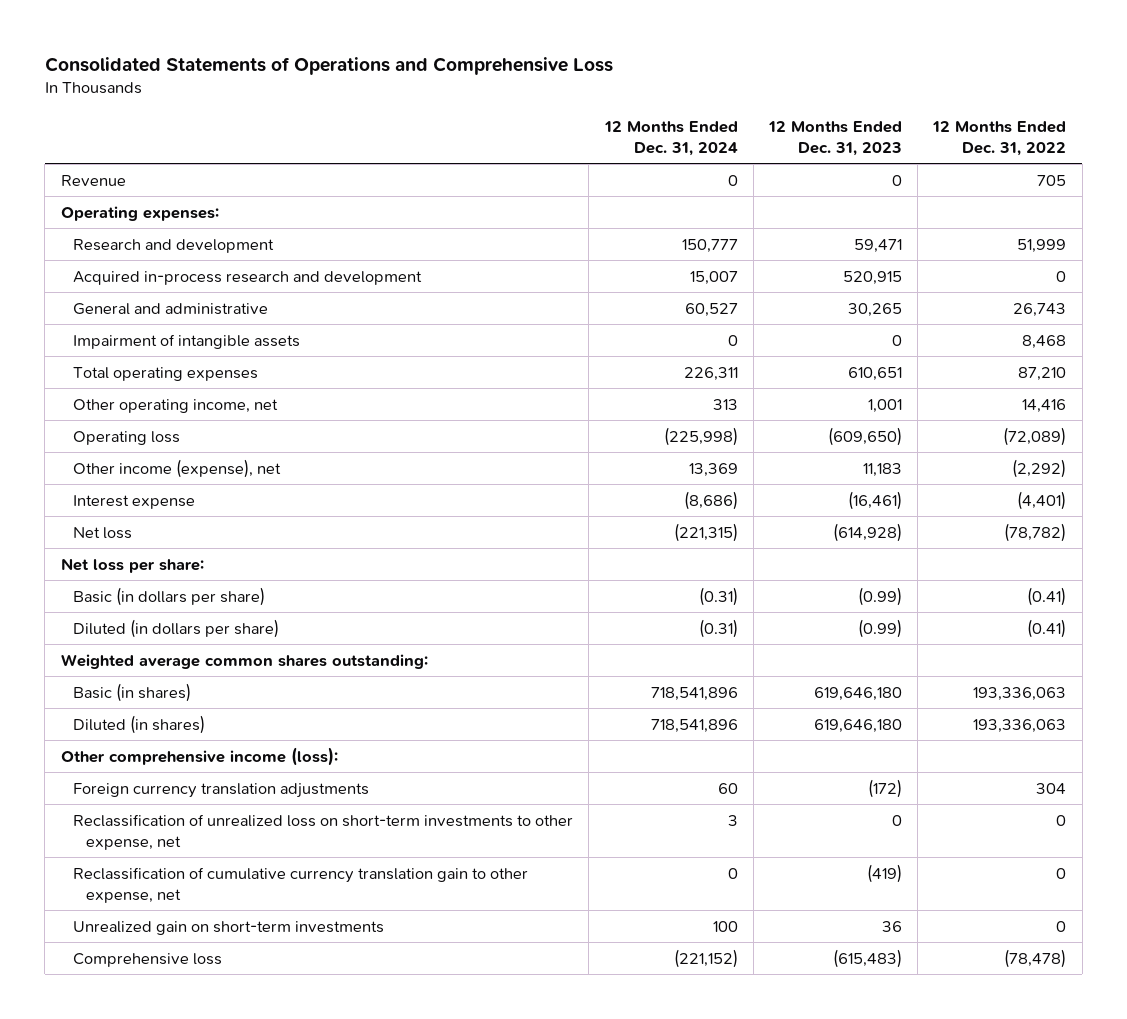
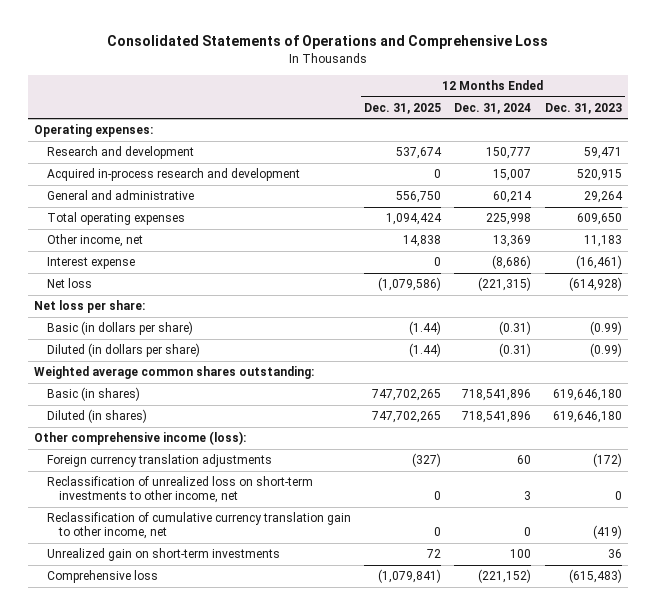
- | 12 Months Ended Dec. 31, 2024 | 12 Months Ended Dec. 31, 2023 | 12 Months Ended Dec. 31, 2022
+ | 12 Months Ended Dec. 31, 2025 | 12 Months Ended Dec. 31, 2024 | 12 Months Ended Dec. 31, 2023
- Revenue | 0 | 0 | 705
- General and administrative | 60,527 | 30,265 | 26,743
- Impairment of intangible assets | 0 | 0 | 8,468
- Total operating expenses | 226,311 | 610,651 | 87,210
- Other operating income, net | 313 | 1,001 | 14,416
- Operating loss | (225,998) | (609,650) | (72,089)
- Other income (expense), net | 13,369 | 11,183 | (2,292)
+ General and administrative | 556,750 | 60,214 | 29,264
+ Total operating expenses | 1,094,424 | 225,998 | 609,650
+ Other income, net | 14,838 | 13,369 | 11,183
- Reclassification of unrealized loss on short-term investments to other expense, net | 3 | 0 | 0
- Reclassification of cumulative currency translation gain to other expense, net | 0 | (419) | 0
+ Reclassification of unrealized loss on short-term investments to other income, net | 0 | 3 | 0
+ Reclassification of cumulative currency translation gain to other income, net | 0 | 0 | (419)

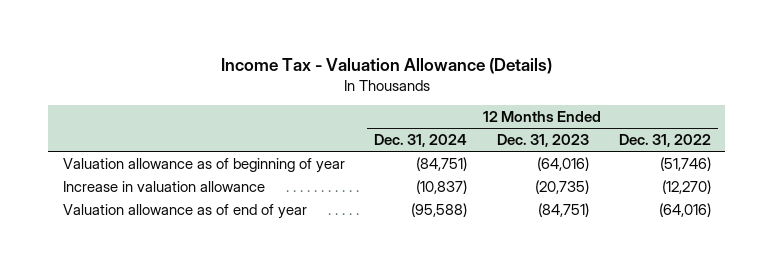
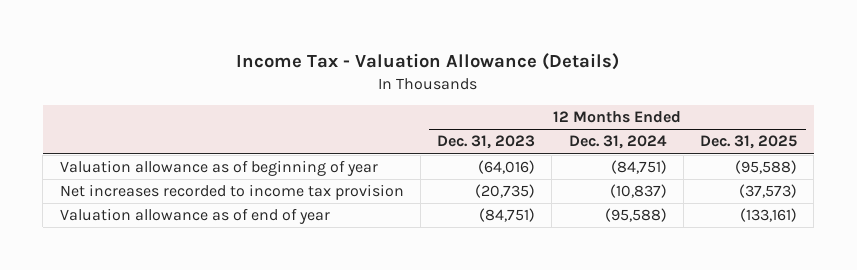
- | 12 Months Ended Dec. 31, 2024 | 12 Months Ended Dec. 31, 2023 | 12 Months Ended Dec. 31, 2022
+ | 12 Months Ended Dec. 31, 2023 | 12 Months Ended Dec. 31, 2024 | 12 Months Ended Dec. 31, 2025
- Increase in valuation allowance | (10,837) | (20,735) | (12,270)
+ Net increases recorded to income tax provision | (20,735) | (10,837) | (37,573)

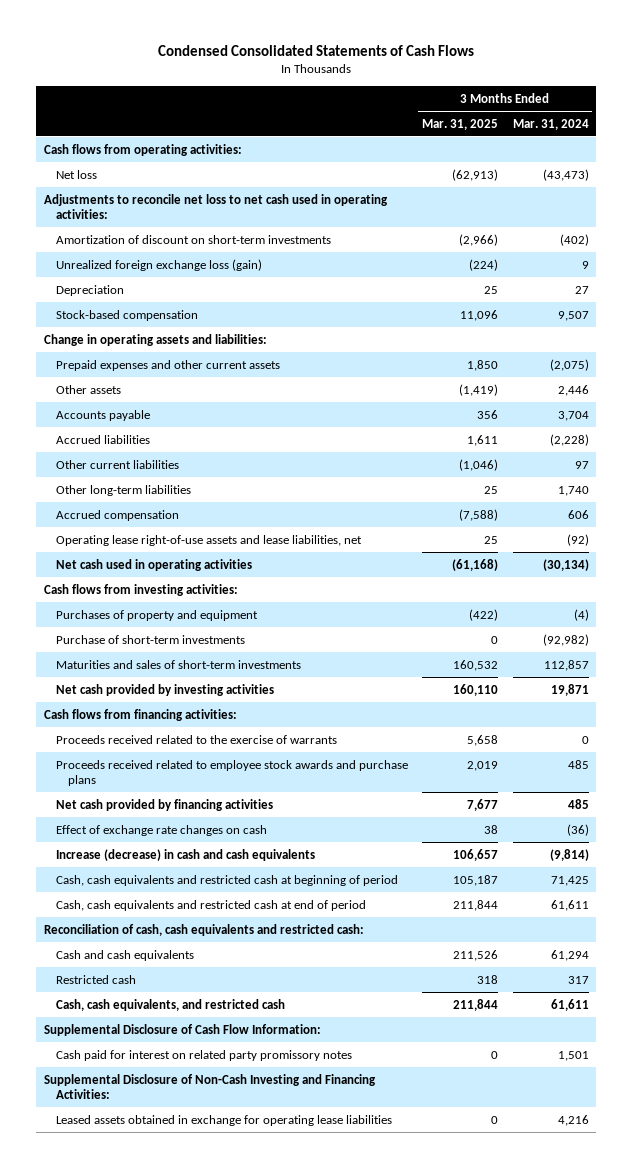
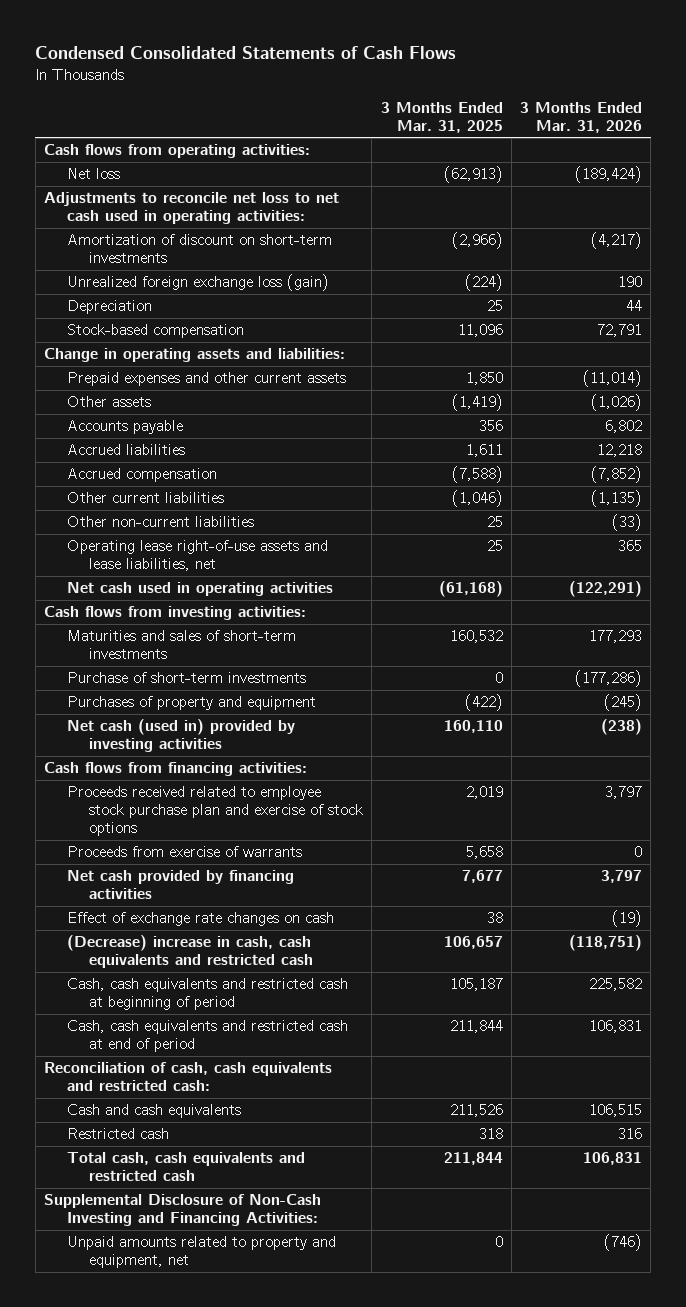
- | 3 Months Ended Mar. 31, 2025 | 3 Months Ended Mar. 31, 2024
+ | 3 Months Ended Mar. 31, 2025 | 3 Months Ended Mar. 31, 2026
- Other long-term liabilities | 25 | 1,740
moved down: Other current liabilities | (1,046) | (1,135)
+ Other non-current liabilities | 25 | (33)
- Net cash provided by investing activities | 160,110 | 19,871
moved down: Purchase of short-term investments | 0 | (177,286)
moved down: Purchases of property and equipment | (422) | (245)
+ Net cash (used in) provided by investing activities | 160,110 | (238)
- Proceeds received related to the exercise of warrants | 5,658 | 0
- Proceeds received related to employee stock awards and purchase plans | 2,019 | 485
+ Proceeds received related to employee stock purchase plan and exercise of stock options | 2,019 | 3,797
+ Proceeds from exercise of warrants | 5,658 | 0
- Increase (decrease) in cash and cash equivalents | 106,657 | (9,814)
+ (Decrease) increase in cash, cash equivalents and restricted cash | 106,657 | (118,751)
- Cash, cash equivalents, and restricted cash | 211,844 | 61,611
- Supplemental Disclosure of Cash Flow Information:
- Cash paid for interest on related party promissory notes | 0 | 1,501
+ Total cash, cash equivalents and restricted cash | 211,844 | 106,831
- Leased assets obtained in exchange for operating lease liabilities | 0 | 4,216
+ Unpaid amounts related to property and equipment, net | 0 | (746)

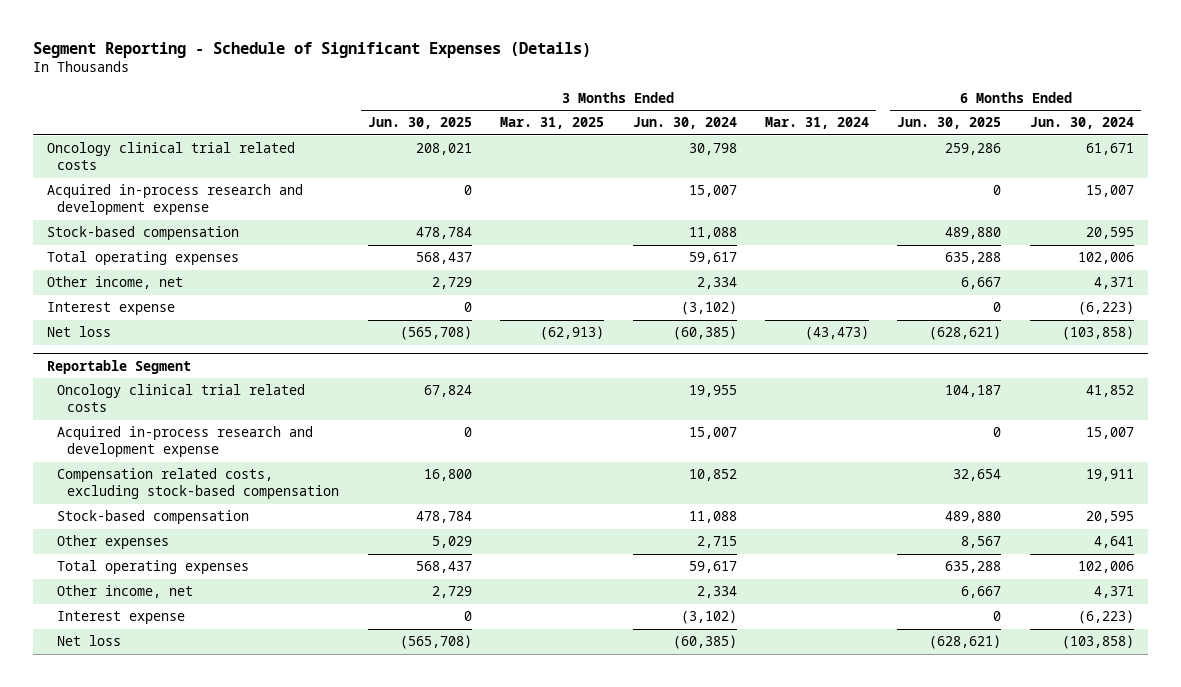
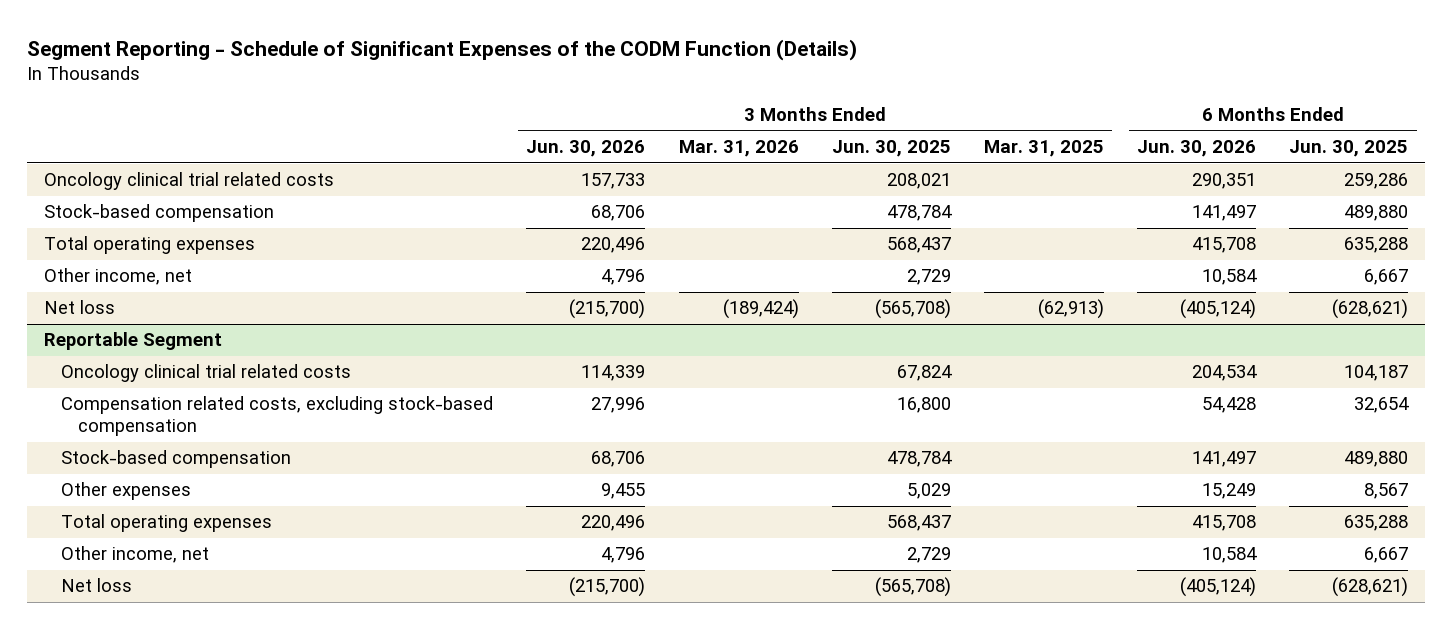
- Segment Reporting - Schedule of Significant Expenses (Details)
+ Segment Reporting - Schedule of Significant Expenses of the CODM Function (Details)
- | 3 Months Ended Jun. 30, 2025 | 3 Months Ended Mar. 31, 2025 | 3 Months Ended Jun. 30, 2024 | 3 Months Ended Mar. 31, 2024 | 6 Months Ended Jun. 30, 2025 | 6 Months Ended Jun. 30, 2024
+ | 3 Months Ended Jun. 30, 2026 | 3 Months Ended Mar. 31, 2026 | 3 Months Ended Jun. 30, 2025 | 3 Months Ended Mar. 31, 2025 | 6 Months Ended Jun. 30, 2026 | 6 Months Ended Jun. 30, 2025
- Acquired in-process research and development expense | 0 | | 15,007 | | 0 | 15,007
- Interest expense | 0 | | (3,102) | | 0 | (6,223)
@ Reportable Segment
- Acquired in-process research and development expense | 0 | | 15,007 | | 0 | 15,007
- Interest expense | 0 | | (3,102) | | 0 | (6,223)

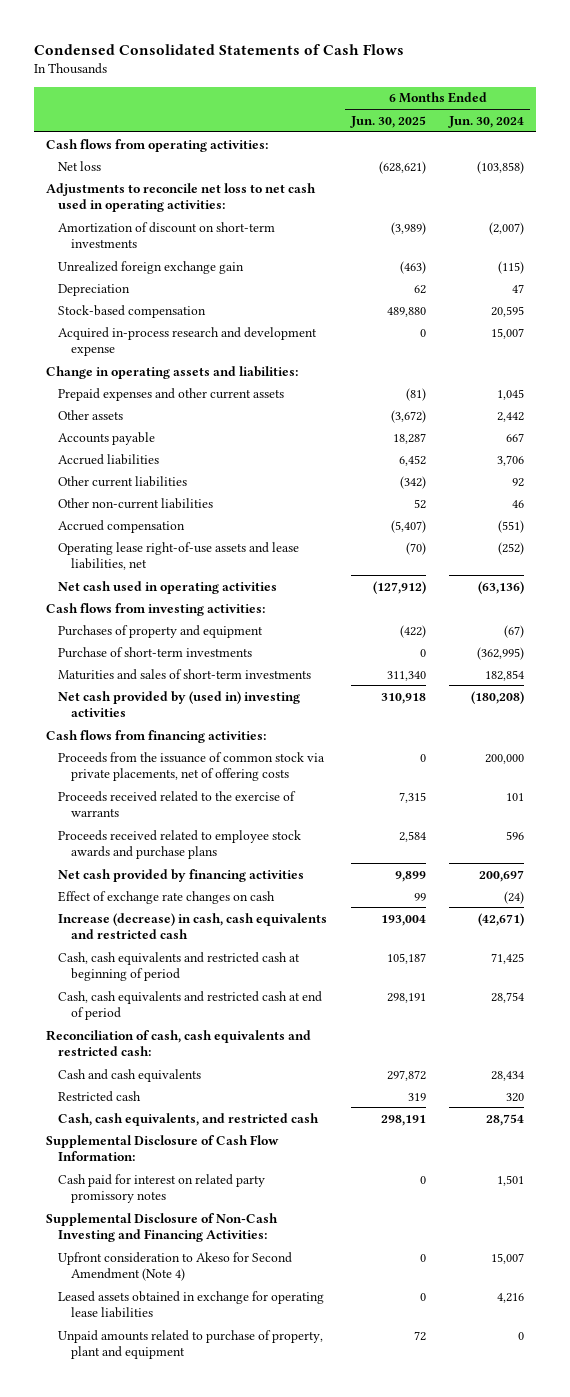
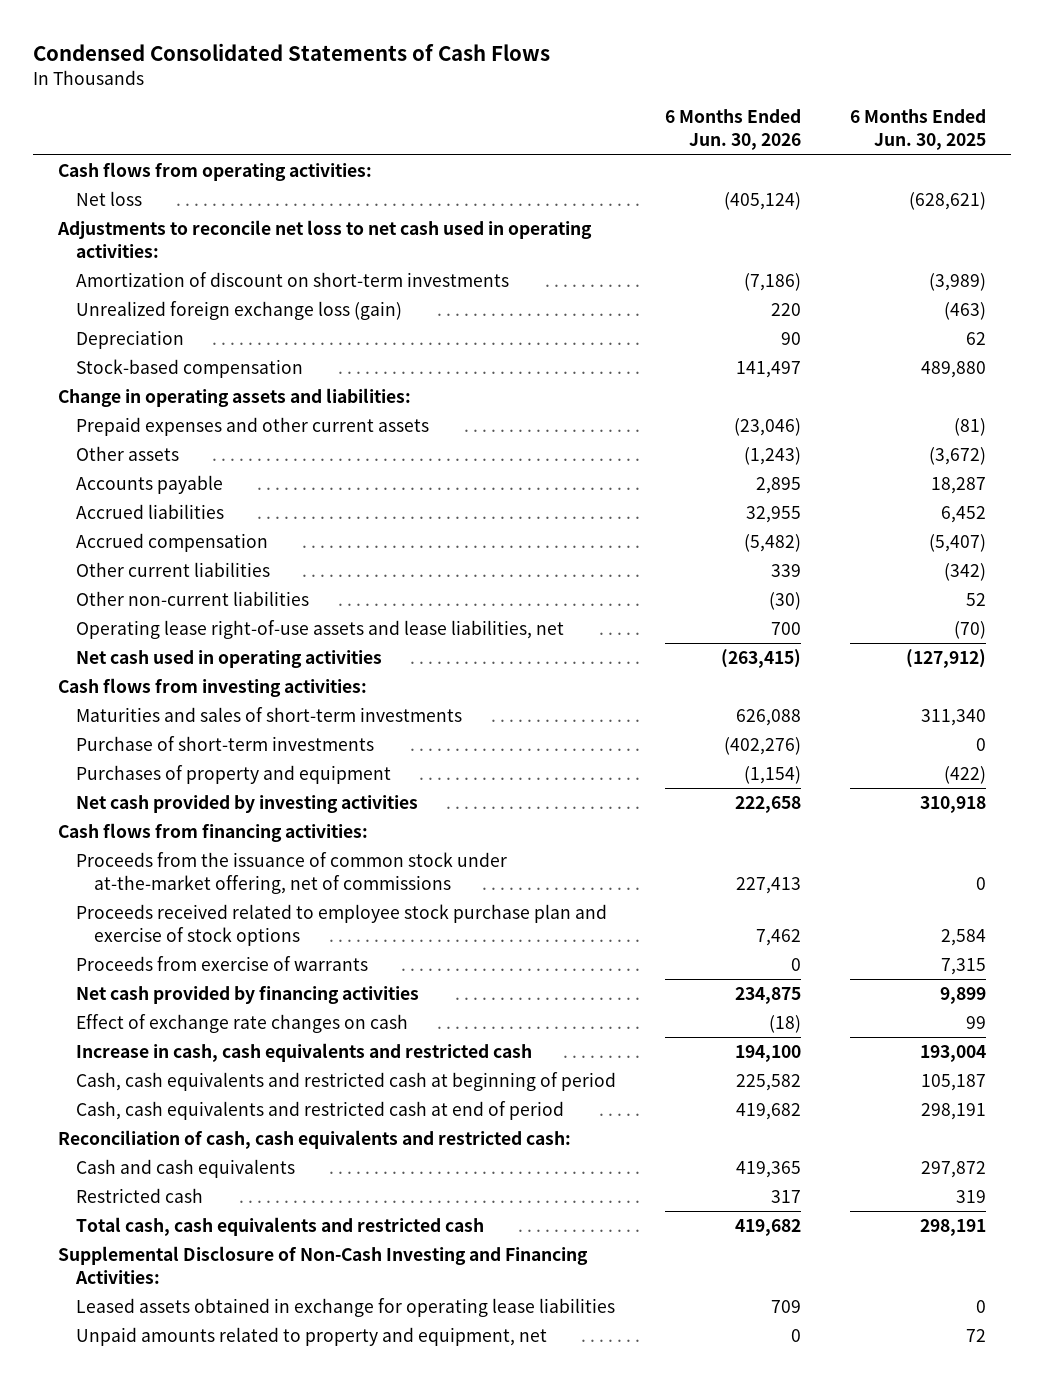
- | 6 Months Ended Jun. 30, 2025 | 6 Months Ended Jun. 30, 2024
+ | 6 Months Ended Jun. 30, 2026 | 6 Months Ended Jun. 30, 2025
- Unrealized foreign exchange gain | (463) | (115)
+ Unrealized foreign exchange loss (gain) | 220 | (463)
- Acquired in-process research and development expense | 0 | 15,007
moved up: Accrued compensation | (5,482) | (5,407)
- Net cash provided by (used in) investing activities | 310,918 | (180,208)
moved down: Purchase of short-term investments | (402,276) | 0
moved down: Purchases of property and equipment | (1,154) | (422)
+ Net cash provided by investing activities | 222,658 | 310,918
- Proceeds from the issuance of common stock via private placements, net of offering costs | 0 | 200,000
- Proceeds received related to the exercise of warrants | 7,315 | 101
- Proceeds received related to employee stock awards and purchase plans | 2,584 | 596
+ Proceeds from the issuance of common stock under at-the-market offering, net of commissions | 227,413 | 0
+ Proceeds received related to employee stock purchase plan and exercise of stock options | 7,462 | 2,584
+ Proceeds from exercise of warrants | 0 | 7,315
- Increase (decrease) in cash, cash equivalents and restricted cash | 193,004 | (42,671)
+ Increase in cash, cash equivalents and restricted cash | 194,100 | 193,004
- Cash, cash equivalents, and restricted cash | 298,191 | 28,754
- Supplemental Disclosure of Cash Flow Information:
- Cash paid for interest on related party promissory notes | 0 | 1,501
+ Total cash, cash equivalents and restricted cash | 419,682 | 298,191
- Upfront consideration to Akeso for Second Amendment (Note 4) | 0 | 15,007
- Unpaid amounts related to purchase of property, plant and equipment | 72 | 0
+ Unpaid amounts related to property and equipment, net | 0 | 72

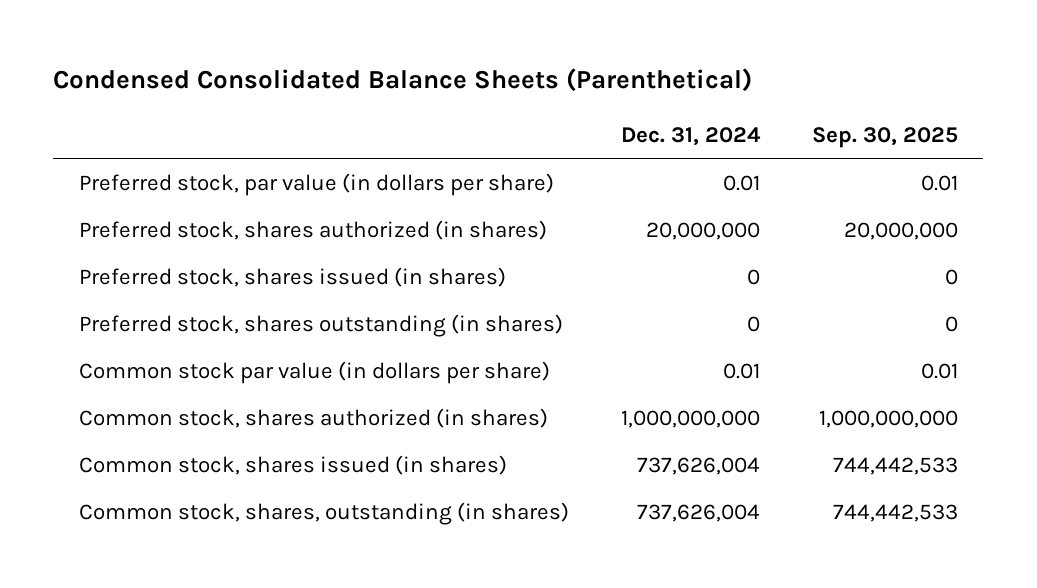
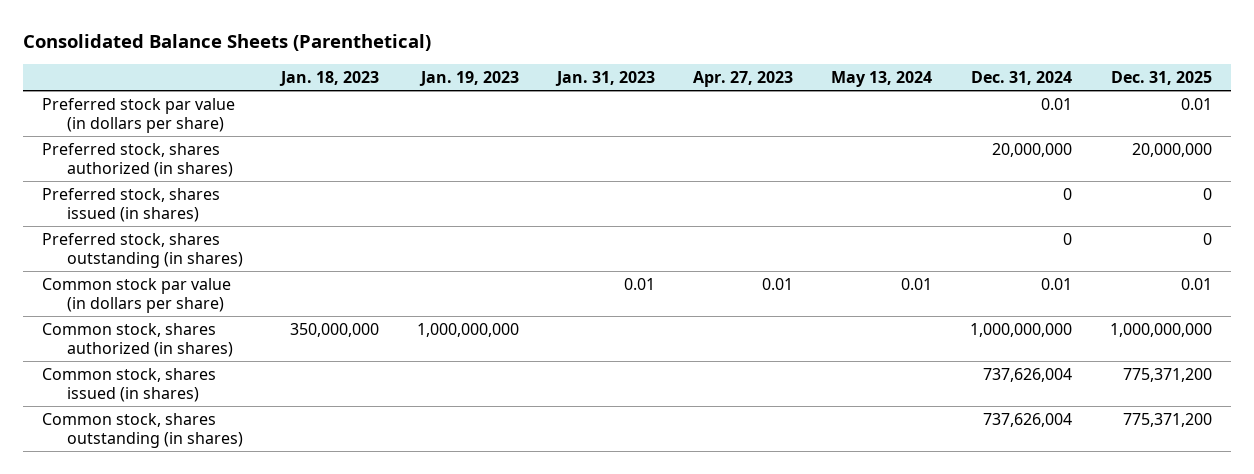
- Condensed Consolidated Balance Sheets (Parenthetical)
+ Consolidated Balance Sheets (Parenthetical)
- | Dec. 31, 2024 | Sep. 30, 2025
+ | Jan. 18, 2023 | Jan. 19, 2023 | Jan. 31, 2023 | Apr. 27, 2023 | May 13, 2024 | Dec. 31, 2024 | Dec. 31, 2025
- Preferred stock, par value (in dollars per share) | 0.01 | 0.01
+ Preferred stock par value (in dollars per share) | | | | | | 0.01 | 0.01
- Common stock, shares, outstanding (in shares) | 737,626,004 | 744,442,533
+ Common stock, shares outstanding (in shares) | | | | | | 737,626,004 | 775,371,200

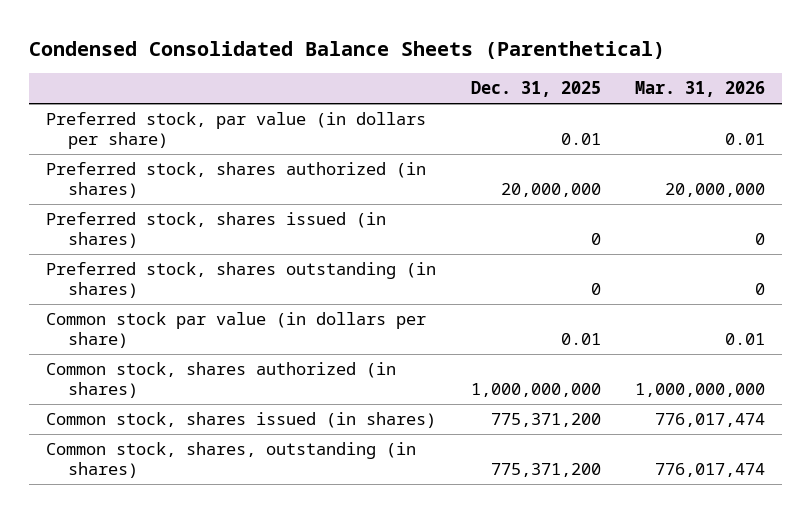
- Consolidated Balance Sheets (Parenthetical)
+ Condensed Consolidated Balance Sheets (Parenthetical)
- | Jan. 18, 2023 | Jan. 19, 2023 | Jan. 31, 2023 | Apr. 27, 2023 | May 13, 2024 | Dec. 31, 2024 | Dec. 31, 2025
+ | Dec. 31, 2025 | Mar. 31, 2026
- Preferred stock par value (in dollars per share) | | | | | | 0.01 | 0.01
+ Preferred stock, par value (in dollars per share) | 0.01 | 0.01
- Common stock, shares outstanding (in shares) | | | | | | 737,626,004 | 775,371,200
+ Common stock, shares, outstanding (in shares) | 775,371,200 | 776,017,474

